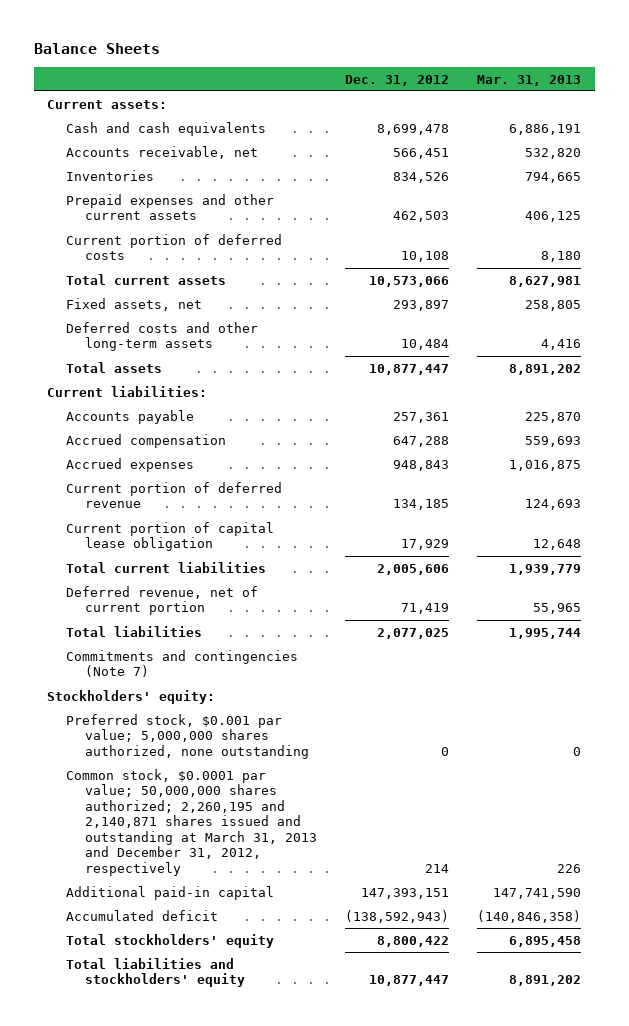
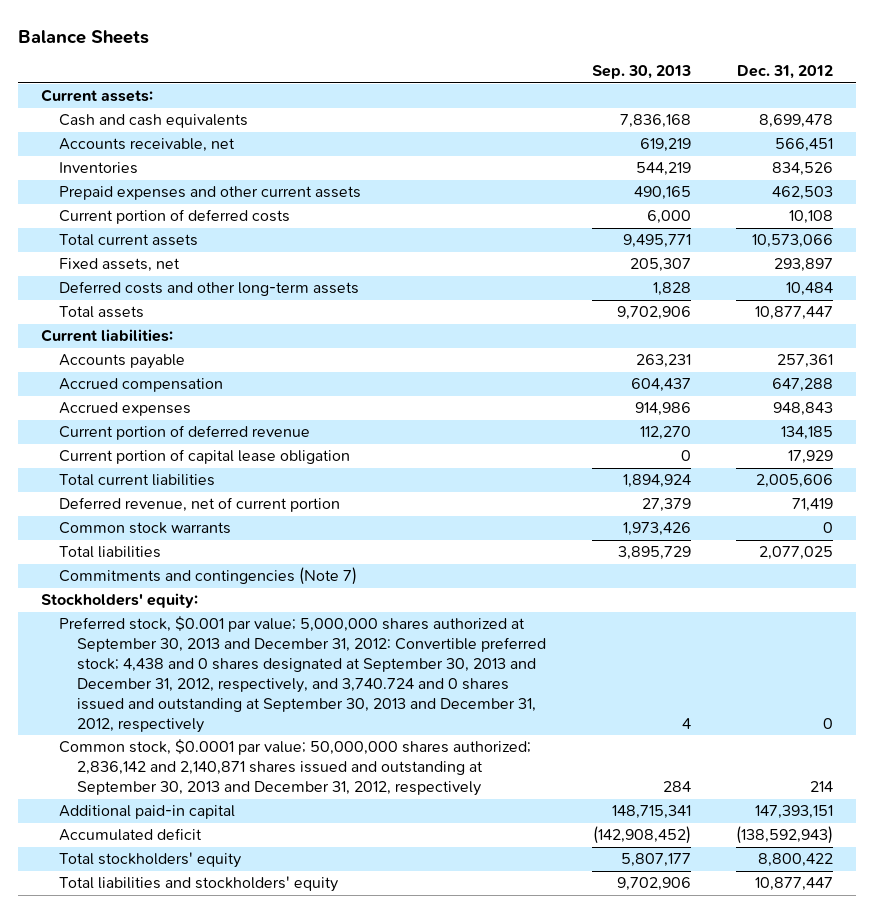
- | Dec. 31, 2012 | Mar. 31, 2013
+ | Sep. 30, 2013 | Dec. 31, 2012
+ Common stock warrants | 1,973,426 | 0
- Preferred stock, $0.001 par value; 5,000,000 shares authorized, none outstanding | 0 | 0
- Common stock, $0.0001 par value; 50,000,000 shares authorized; 2,260,195 and 2,140,871 shares issued and outstanding at March 31, 2013 and December 31, 2012, respectively | 214 | 226
+ Preferred stock, $0.001 par value; 5,000,000 shares authorized at September 30, 2013 and December 31, 2012: Convertible preferred stock; 4,438 and 0 shares designated at September 30, 2013 and December 31, 2012, respectively, and 3,740.724 and 0 shares issued and outstanding at September 30, 2013 and December 31, 2012, respectively | 4 | 0
+ Common stock, $0.0001 par value; 50,000,000 shares authorized; 2,836,142 and 2,140,871 shares issued and outstanding at September 30, 2013 and December 31, 2012, respectively | 284 | 214

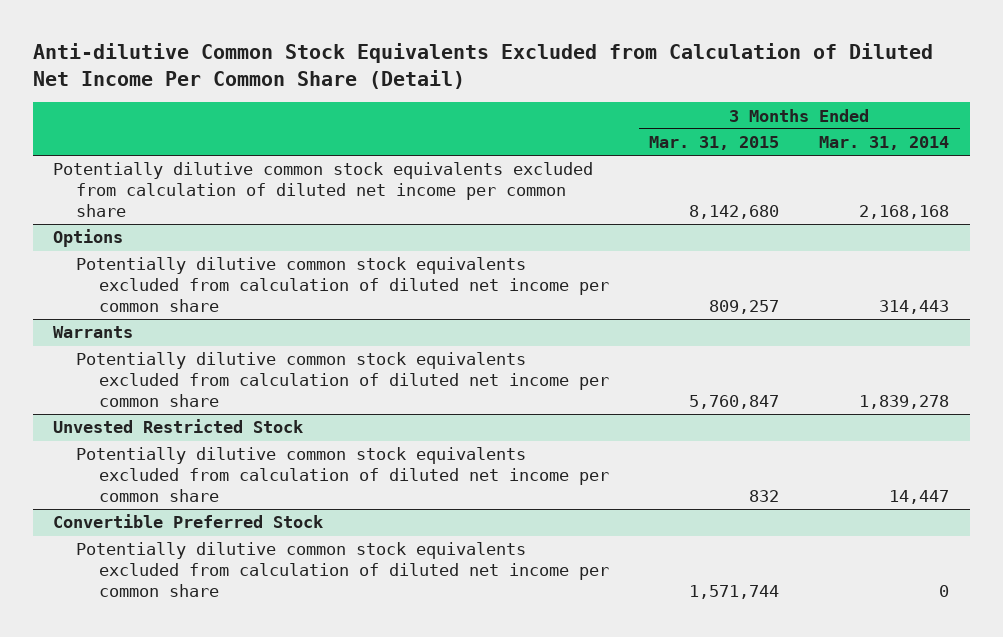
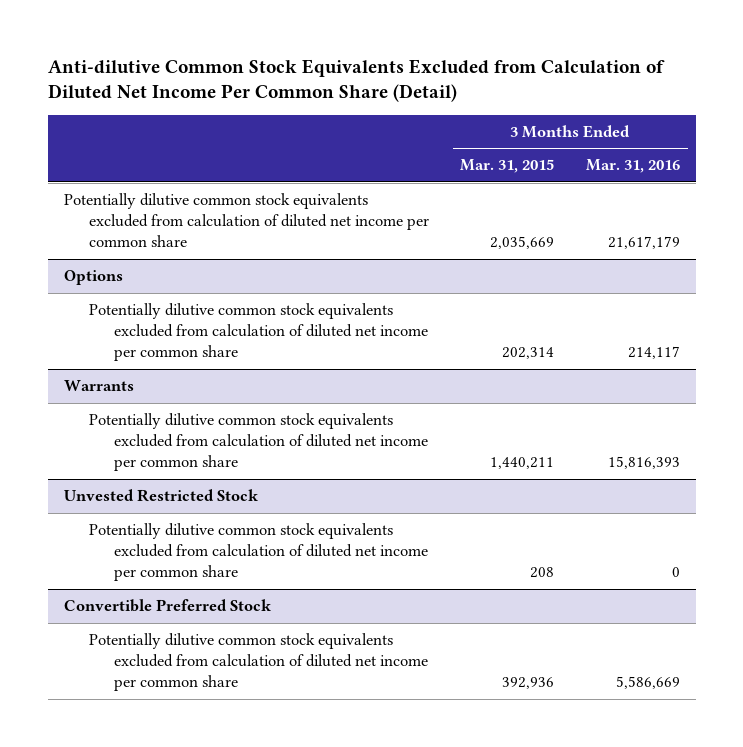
- | 3 Months Ended Mar. 31, 2015 | 3 Months Ended Mar. 31, 2014
+ | 3 Months Ended Mar. 31, 2015 | 3 Months Ended Mar. 31, 2016
- Potentially dilutive common stock equivalents excluded from calculation of diluted net income per common share | 8,142,680 | 2,168,168
+ Potentially dilutive common stock equivalents excluded from calculation of diluted net income per common share | 2,035,669 | 21,617,179
@ Options
- Potentially dilutive common stock equivalents excluded from calculation of diluted net income per common share | 809,257 | 314,443
+ Potentially dilutive common stock equivalents excluded from calculation of diluted net income per common share | 202,314 | 214,117
@ Warrants
- Potentially dilutive common stock equivalents excluded from calculation of diluted net income per common share | 5,760,847 | 1,839,278
+ Potentially dilutive common stock equivalents excluded from calculation of diluted net income per common share | 1,440,211 | 15,816,393
@ Unvested Restricted Stock
- Potentially dilutive common stock equivalents excluded from calculation of diluted net income per common share | 832 | 14,447
+ Potentially dilutive common stock equivalents excluded from calculation of diluted net income per common share | 208 | 0
@ Convertible Preferred Stock
- Potentially dilutive common stock equivalents excluded from calculation of diluted net income per common share | 1,571,744 | 0
+ Potentially dilutive common stock equivalents excluded from calculation of diluted net income per common share | 392,936 | 5,586,669

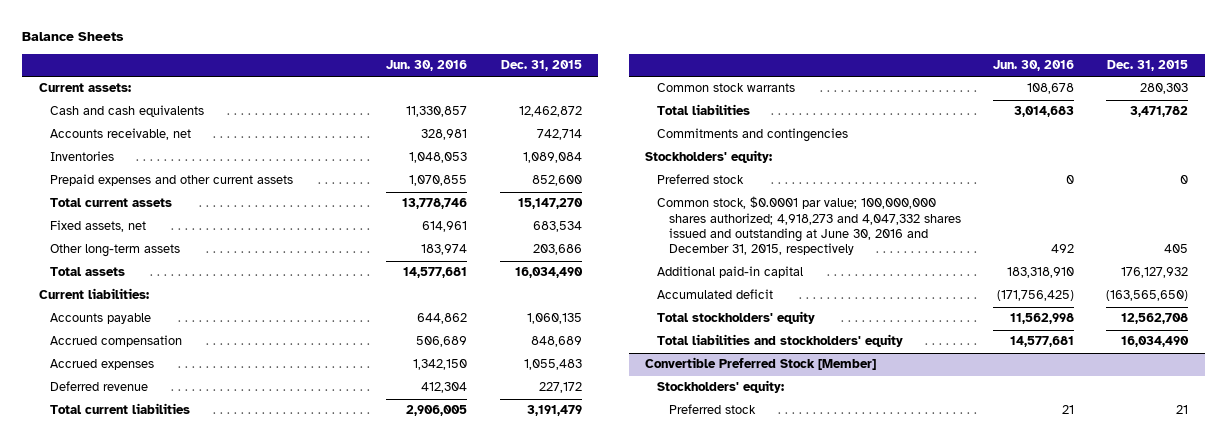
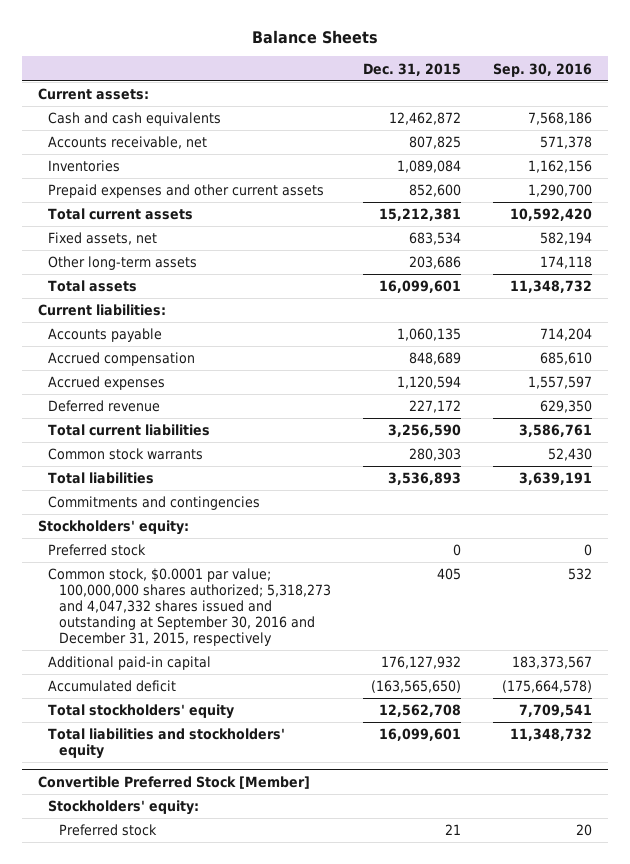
- | Jun. 30, 2016 | Dec. 31, 2015
+ | Dec. 31, 2015 | Sep. 30, 2016
- Accounts receivable, net | 328,981 | 742,714
+ Accounts receivable, net | 807,825 | 571,378
- Total current assets | 13,778,746 | 15,147,270
+ Total current assets | 15,212,381 | 10,592,420
- Total assets | 14,577,681 | 16,034,490
+ Total assets | 16,099,601 | 11,348,732
- Accrued expenses | 1,342,150 | 1,055,483
+ Accrued expenses | 1,120,594 | 1,557,597
- Total current liabilities | 2,906,005 | 3,191,479
+ Total current liabilities | 3,256,590 | 3,586,761
- Total liabilities | 3,014,683 | 3,471,782
+ Total liabilities | 3,536,893 | 3,639,191
- Common stock, $0.0001 par value; 100,000,000 shares authorized; 4,918,273 and 4,047,332 shares issued and outstanding at June 30, 2016 and December 31, 2015, respectively | 492 | 405
+ Common stock, $0.0001 par value; 100,000,000 shares authorized; 5,318,273 and 4,047,332 shares issued and outstanding at September 30, 2016 and December 31, 2015, respectively | 405 | 532
- Total liabilities and stockholders' equity | 14,577,681 | 16,034,490
+ Total liabilities and stockholders' equity | 16,099,601 | 11,348,732

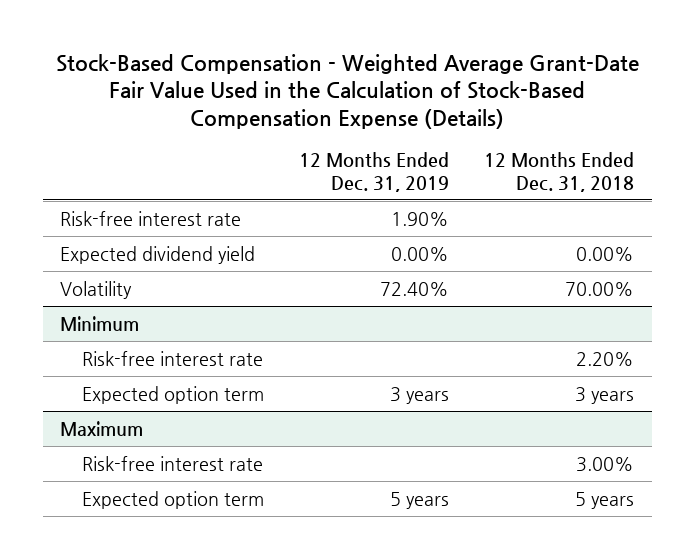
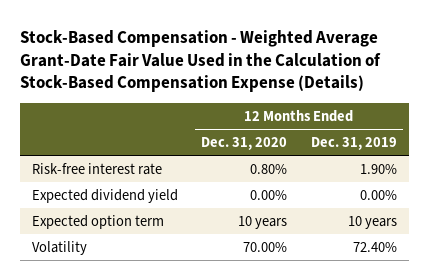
- | 12 Months Ended Dec. 31, 2019 | 12 Months Ended Dec. 31, 2018
+ | 12 Months Ended Dec. 31, 2020 | 12 Months Ended Dec. 31, 2019
+ Expected option term | 10 years | 10 years
- Minimum
- Risk-free interest rate | | 2.20%
- Expected option term | 3 years | 3 years
- Maximum
- Risk-free interest rate | | 3.00%
- Expected option term | 5 years | 5 years

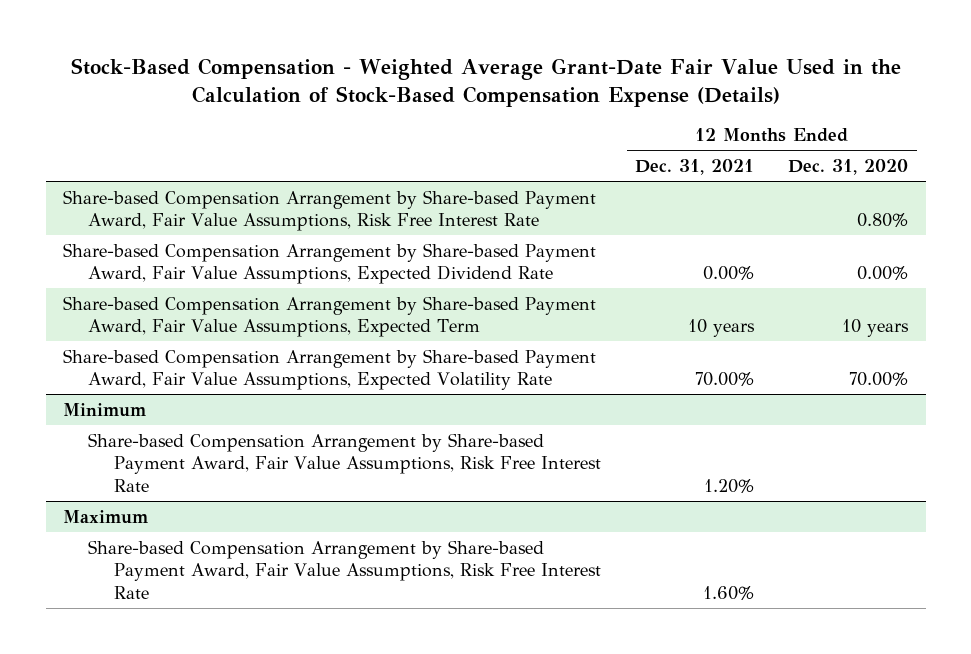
- | 12 Months Ended Dec. 31, 2020 | 12 Months Ended Dec. 31, 2019
+ | 12 Months Ended Dec. 31, 2021 | 12 Months Ended Dec. 31, 2020
- Risk-free interest rate | 0.80% | 1.90%
- Expected dividend yield | 0.00% | 0.00%
- Expected option term | 10 years | 10 years
- Volatility | 70.00% | 72.40%
+ Share-based Compensation Arrangement by Share-based Payment Award, Fair Value Assumptions, Risk Free Interest Rate | | 0.80%
+ Share-based Compensation Arrangement by Share-based Payment Award, Fair Value Assumptions, Expected Dividend Rate | 0.00% | 0.00%
+ Share-based Compensation Arrangement by Share-based Payment Award, Fair Value Assumptions, Expected Term | 10 years | 10 years
+ Share-based Compensation Arrangement by Share-based Payment Award, Fair Value Assumptions, Expected Volatility Rate | 70.00% | 70.00%
+ Minimum
+ Share-based Compensation Arrangement by Share-based Payment Award, Fair Value Assumptions, Risk Free Interest Rate | 1.20% |
+ Maximum
+ Share-based Compensation Arrangement by Share-based Payment Award, Fair Value Assumptions, Risk Free Interest Rate | 1.60% |

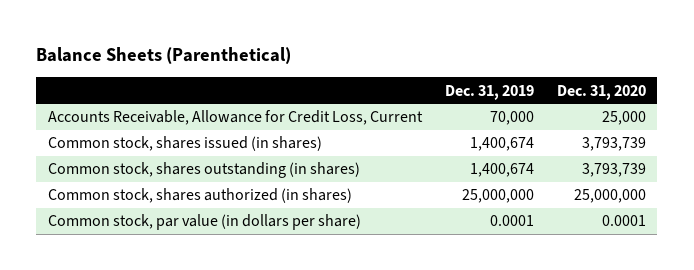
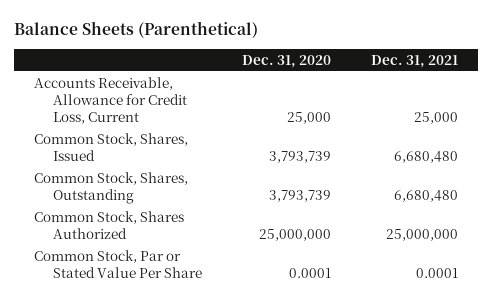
- | Dec. 31, 2019 | Dec. 31, 2020
+ | Dec. 31, 2020 | Dec. 31, 2021
- Common stock, shares issued (in shares) | 1,400,674 | 3,793,739
- Common stock, shares outstanding (in shares) | 1,400,674 | 3,793,739
- Common stock, shares authorized (in shares) | 25,000,000 | 25,000,000
- Common stock, par value (in dollars per share) | 0.0001 | 0.0001
+ Common Stock, Shares, Issued | 3,793,739 | 6,680,480
+ Common Stock, Shares, Outstanding | 3,793,739 | 6,680,480
+ Common Stock, Shares Authorized | 25,000,000 | 25,000,000
+ Common Stock, Par or Stated Value Per Share | 0.0001 | 0.0001

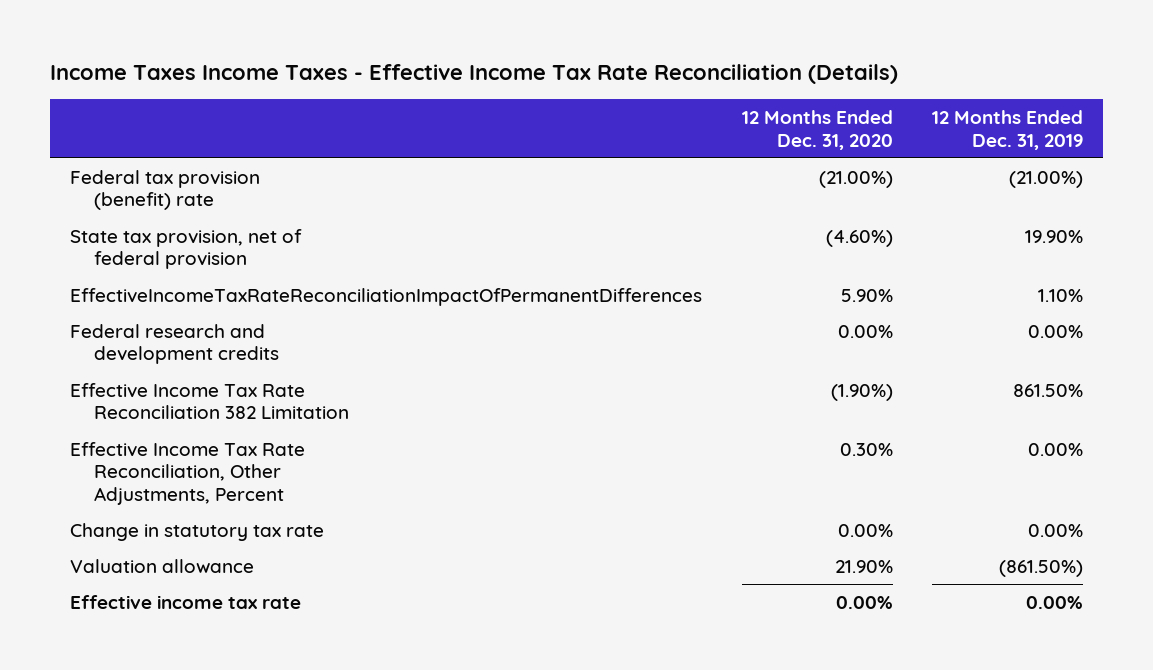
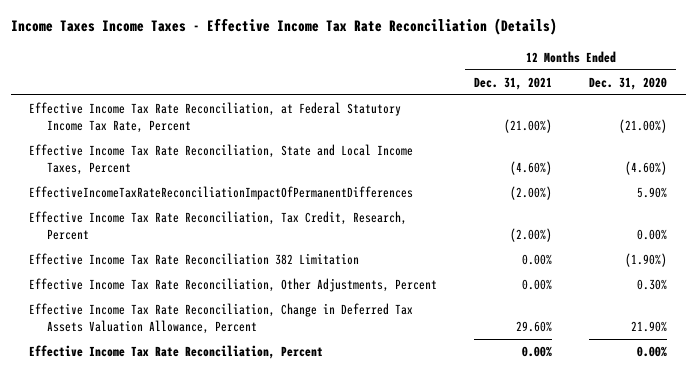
- | 12 Months Ended Dec. 31, 2020 | 12 Months Ended Dec. 31, 2019
+ | 12 Months Ended Dec. 31, 2021 | 12 Months Ended Dec. 31, 2020
- Federal tax provision (benefit) rate | (21.00%) | (21.00%)
- State tax provision, net of federal provision | (4.60%) | 19.90%
+ Effective Income Tax Rate Reconciliation, at Federal Statutory Income Tax Rate, Percent | (21.00%) | (21.00%)
+ Effective Income Tax Rate Reconciliation, State and Local Income Taxes, Percent | (4.60%) | (4.60%)
- Federal research and development credits | 0.00% | 0.00%
+ Effective Income Tax Rate Reconciliation, Tax Credit, Research, Percent | (2.00%) | 0.00%
- Change in statutory tax rate | 0.00% | 0.00%
- Valuation allowance | 21.90% | (861.50%)
- Effective income tax rate | 0.00% | 0.00%
+ Effective Income Tax Rate Reconciliation, Change in Deferred Tax Assets Valuation Allowance, Percent | 29.60% | 21.90%
+ Effective Income Tax Rate Reconciliation, Percent | 0.00% | 0.00%

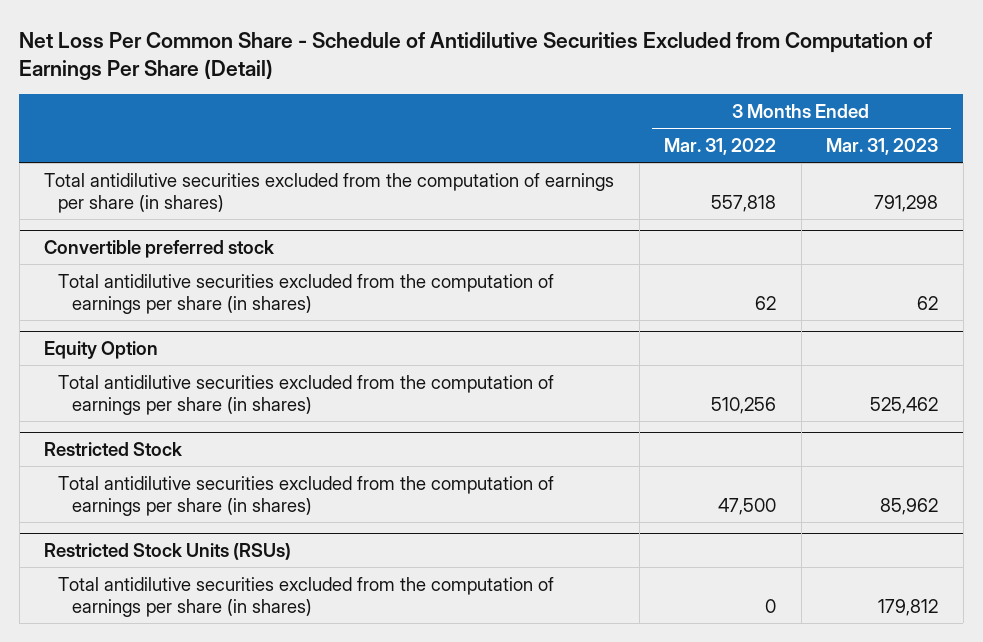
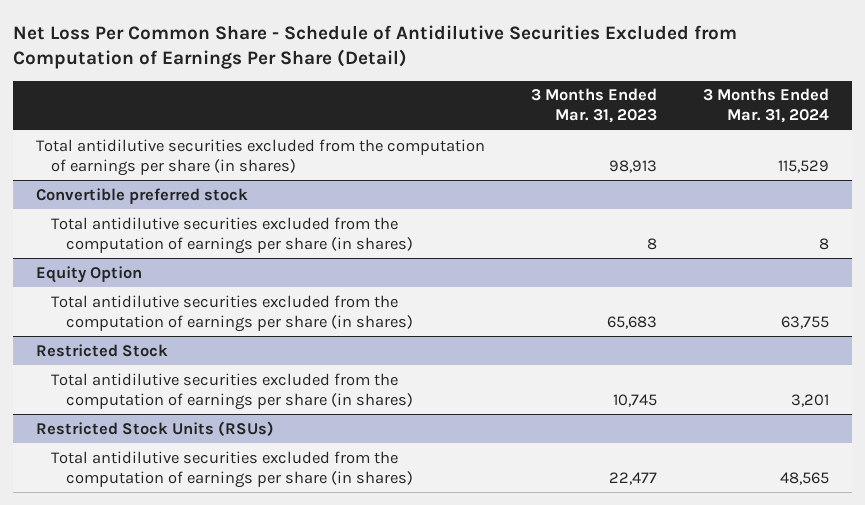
- | 3 Months Ended Mar. 31, 2022 | 3 Months Ended Mar. 31, 2023
+ | 3 Months Ended Mar. 31, 2023 | 3 Months Ended Mar. 31, 2024
- Total antidilutive securities excluded from the computation of earnings per share (in shares) | 557,818 | 791,298
+ Total antidilutive securities excluded from the computation of earnings per share (in shares) | 98,913 | 115,529
@ Convertible preferred stock
- Total antidilutive securities excluded from the computation of earnings per share (in shares) | 62 | 62
+ Total antidilutive securities excluded from the computation of earnings per share (in shares) | 8 | 8
@ Equity Option
- Total antidilutive securities excluded from the computation of earnings per share (in shares) | 510,256 | 525,462
+ Total antidilutive securities excluded from the computation of earnings per share (in shares) | 65,683 | 63,755
@ Restricted Stock
- Total antidilutive securities excluded from the computation of earnings per share (in shares) | 47,500 | 85,962
+ Total antidilutive securities excluded from the computation of earnings per share (in shares) | 10,745 | 3,201
@ Restricted Stock Units (RSUs)
- Total antidilutive securities excluded from the computation of earnings per share (in shares) | 0 | 179,812
+ Total antidilutive securities excluded from the computation of earnings per share (in shares) | 22,477 | 48,565

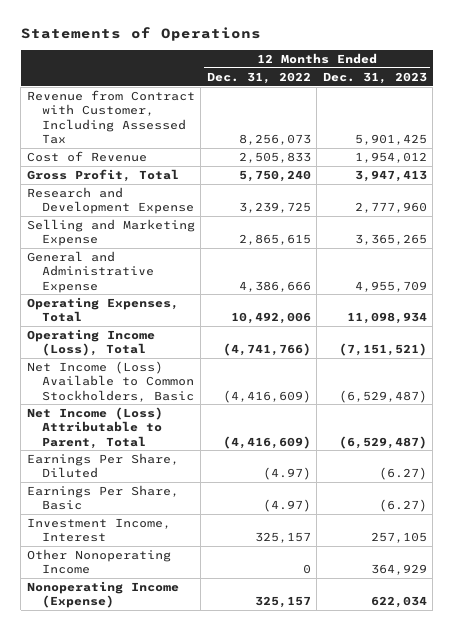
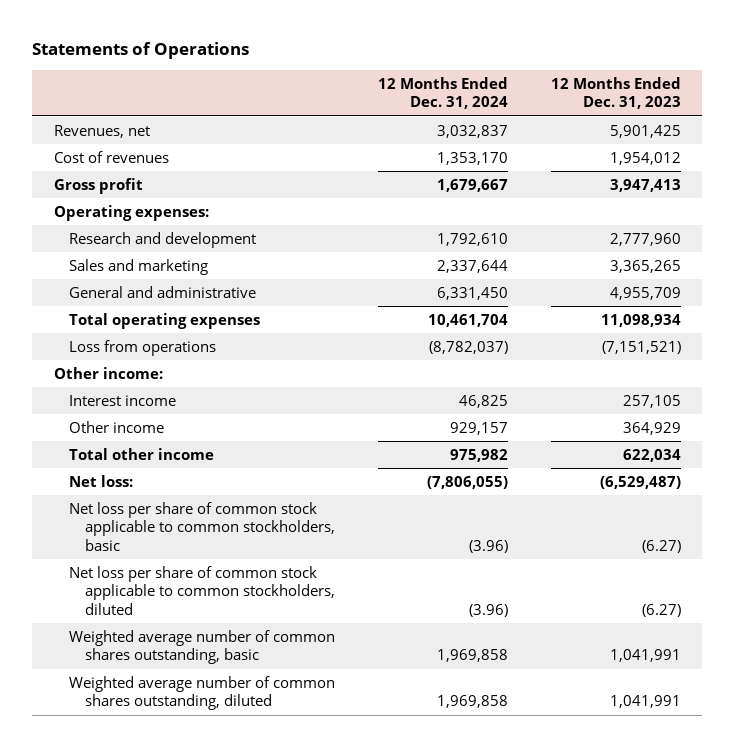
- | 12 Months Ended Dec. 31, 2022 | 12 Months Ended Dec. 31, 2023
+ | 12 Months Ended Dec. 31, 2024 | 12 Months Ended Dec. 31, 2023
- Revenue from Contract with Customer, Including Assessed Tax | 8,256,073 | 5,901,425
- Cost of Revenue | 2,505,833 | 1,954,012
- Gross Profit, Total | 5,750,240 | 3,947,413
- Research and Development Expense | 3,239,725 | 2,777,960
- Selling and Marketing Expense | 2,865,615 | 3,365,265
- General and Administrative Expense | 4,386,666 | 4,955,709
- Operating Expenses, Total | 10,492,006 | 11,098,934
- Operating Income (Loss), Total | (4,741,766) | (7,151,521)
- Net Income (Loss) Available to Common Stockholders, Basic | (4,416,609) | (6,529,487)
- Net Income (Loss) Attributable to Parent, Total | (4,416,609) | (6,529,487)
- Earnings Per Share, Diluted | (4.97) | (6.27)
- Earnings Per Share, Basic | (4.97) | (6.27)
- Investment Income, Interest | 325,157 | 257,105
- Other Nonoperating Income | 0 | 364,929
- Nonoperating Income (Expense) | 325,157 | 622,034
+ Revenues, net | 3,032,837 | 5,901,425
+ Cost of revenues | 1,353,170 | 1,954,012
+ Gross profit | 1,679,667 | 3,947,413
+ Operating expenses:
+ Research and development | 1,792,610 | 2,777,960
+ Sales and marketing | 2,337,644 | 3,365,265
+ General and administrative | 6,331,450 | 4,955,709
+ Total operating expenses | 10,461,704 | 11,098,934
+ Loss from operations | (8,782,037) | (7,151,521)
+ Other income:
+ Interest income | 46,825 | 257,105
+ Other income | 929,157 | 364,929
+ Total other income | 975,982 | 622,034
+ Net loss: | (7,806,055) | (6,529,487)
+ Net loss per share of common stock applicable to common stockholders, basic | (3.96) | (6.27)
+ Net loss per share of common stock applicable to common stockholders, diluted | (3.96) | (6.27)
+ Weighted average number of common shares outstanding, basic | 1,969,858 | 1,041,991
+ Weighted average number of common shares outstanding, diluted | 1,969,858 | 1,041,991

